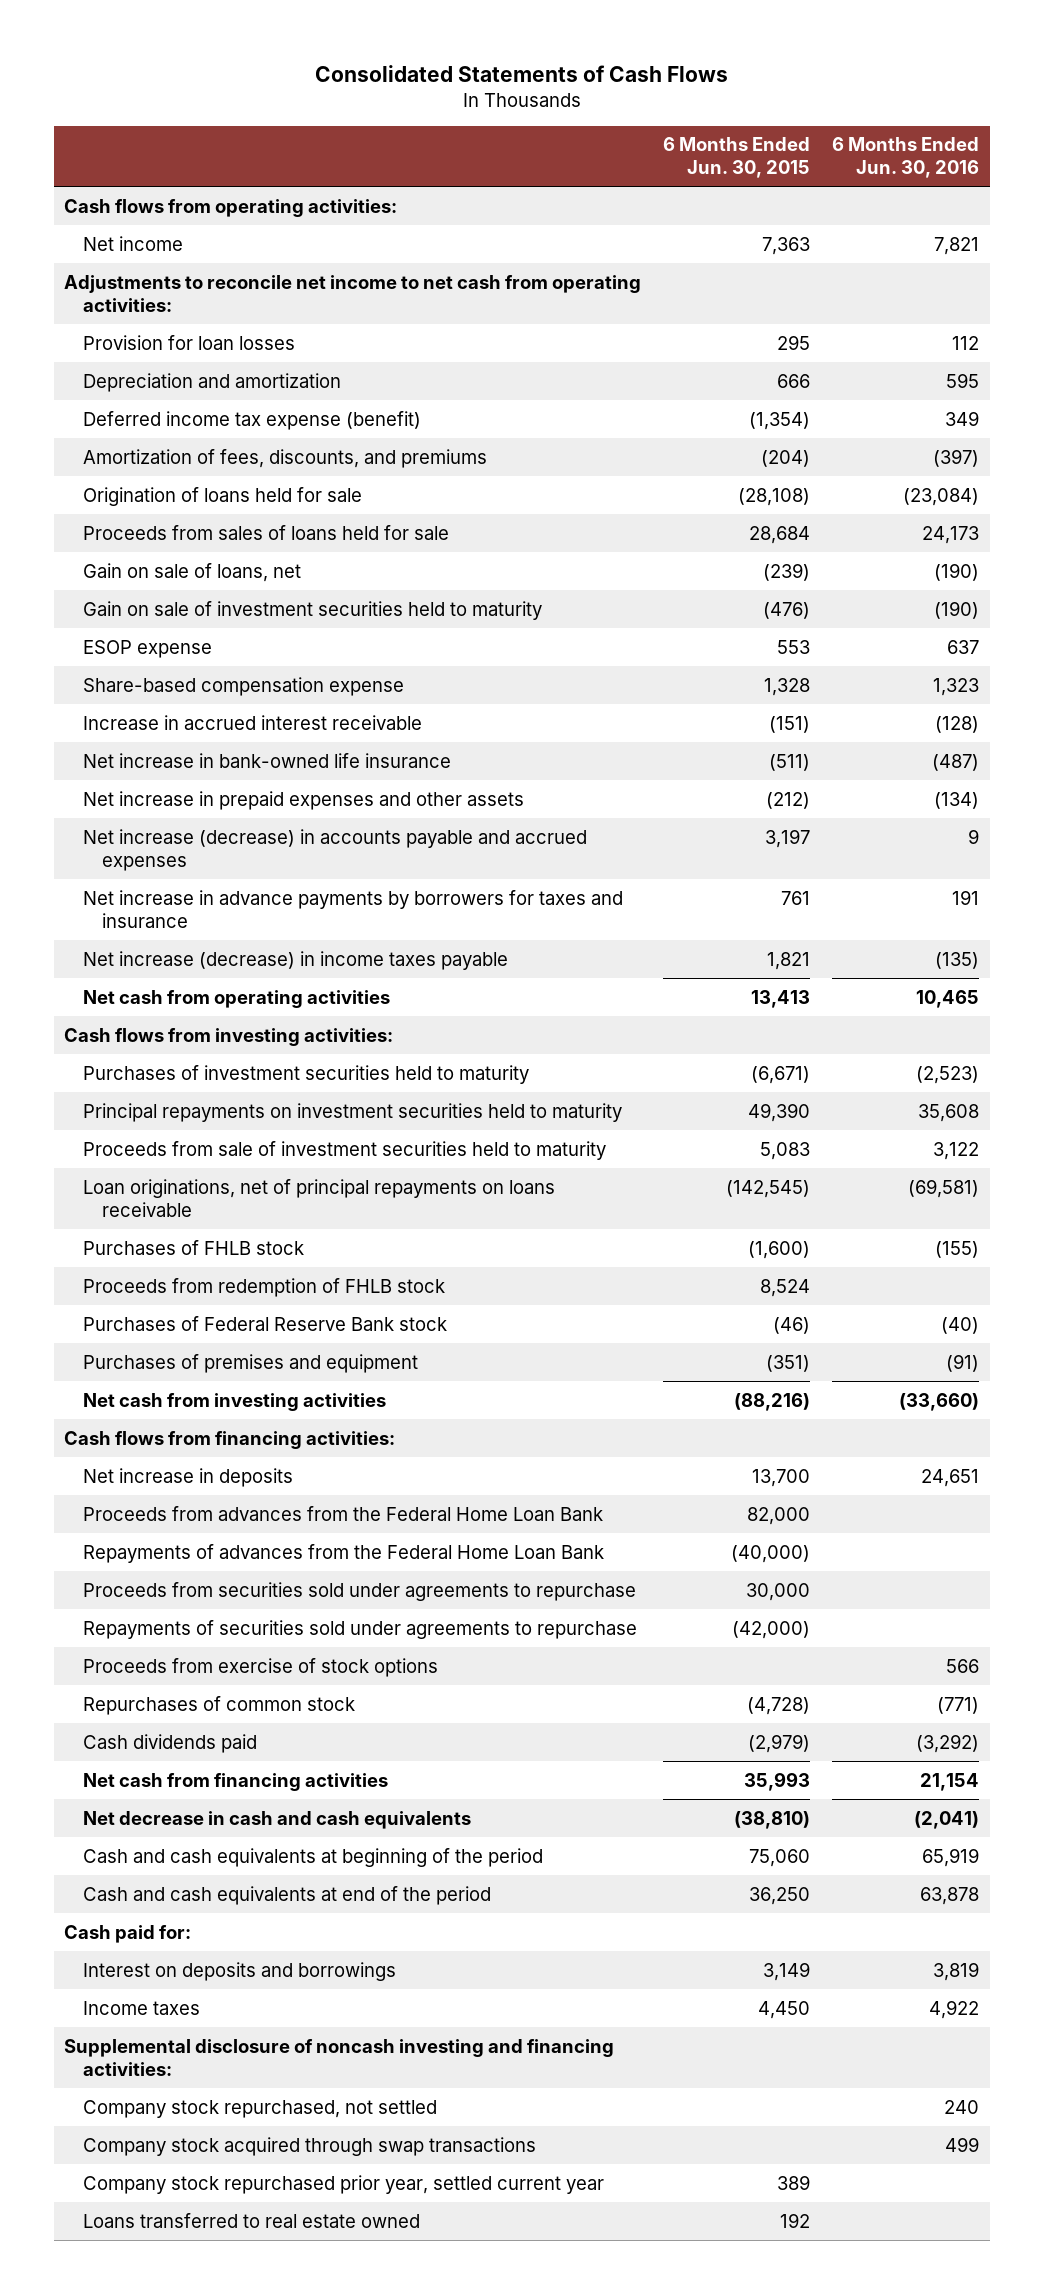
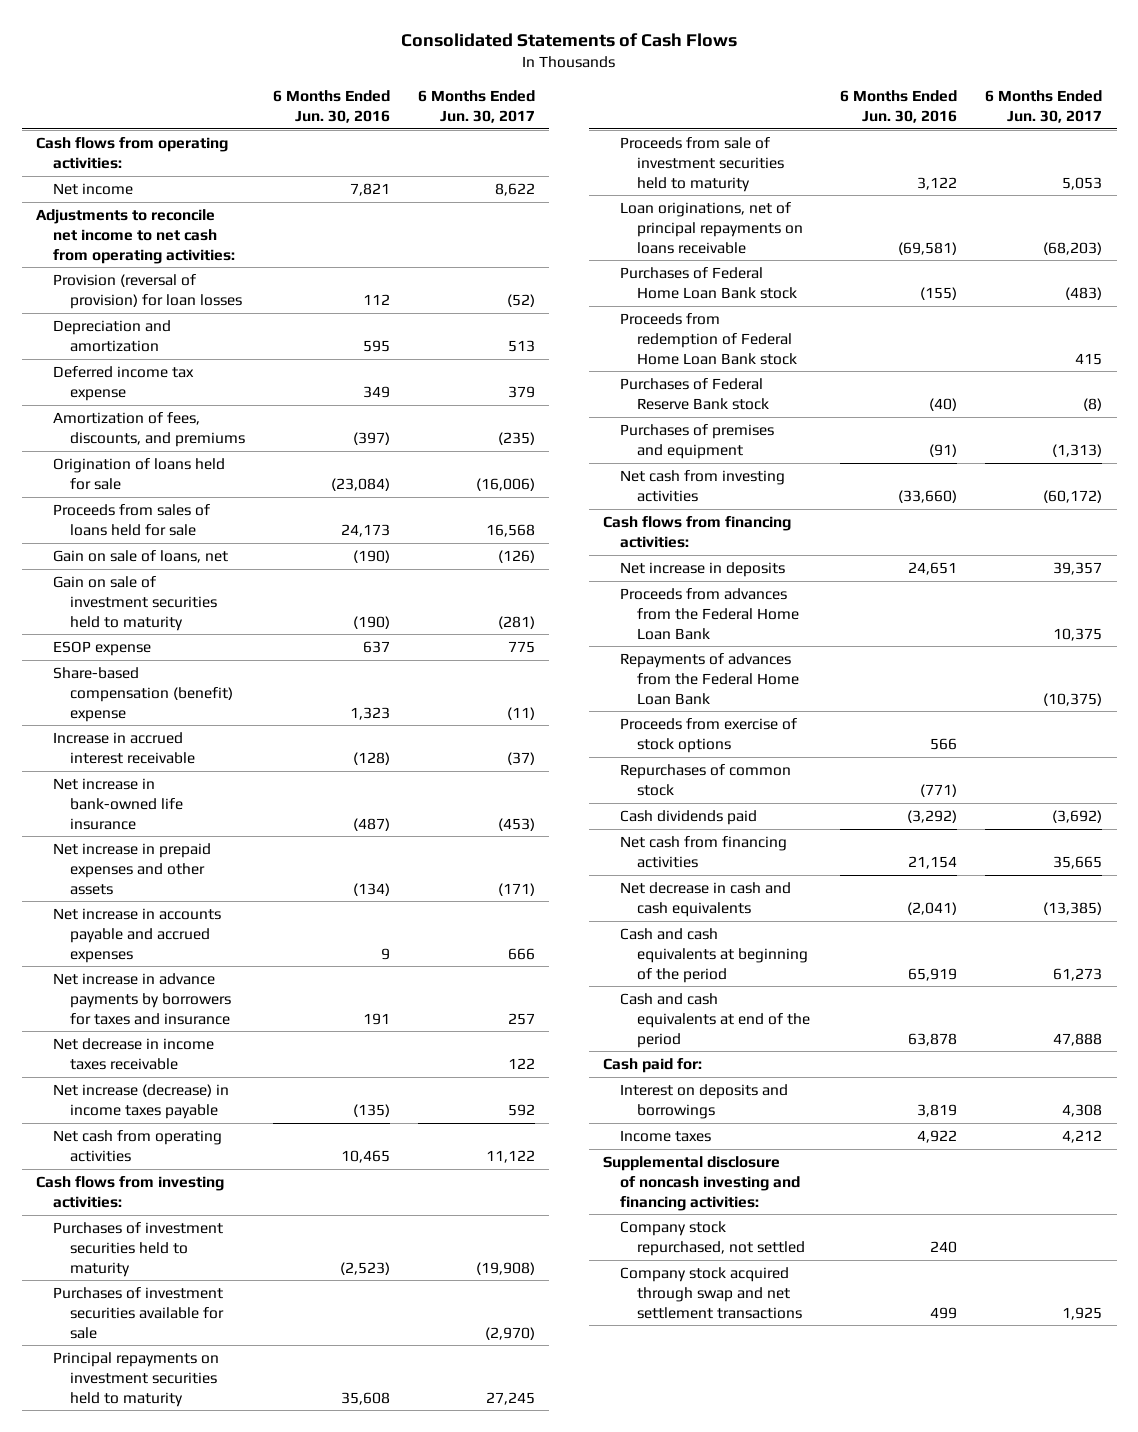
- | 6 Months Ended Jun. 30, 2015 | 6 Months Ended Jun. 30, 2016
+ | 6 Months Ended Jun. 30, 2016 | 6 Months Ended Jun. 30, 2017
- Provision for loan losses | 295 | 112
+ Provision (reversal of provision) for loan losses | 112 | (52)
- Deferred income tax expense (benefit) | (1,354) | 349
+ Deferred income tax expense | 349 | 379
- Share-based compensation expense | 1,328 | 1,323
+ Share-based compensation (benefit) expense | 1,323 | (11)
- Net increase (decrease) in accounts payable and accrued expenses | 3,197 | 9
+ Net increase in accounts payable and accrued expenses | 9 | 666
+ Net decrease in income taxes receivable | | 122
+ Purchases of investment securities available for sale | | (2,970)
- Purchases of FHLB stock | (1,600) | (155)
- Proceeds from redemption of FHLB stock | 8,524 |
+ Purchases of Federal Home Loan Bank stock | (155) | (483)
+ Proceeds from redemption of Federal Home Loan Bank stock | | 415
- Proceeds from securities sold under agreements to repurchase | 30,000 |
- Repayments of securities sold under agreements to repurchase | (42,000) |
- Company stock acquired through swap transactions | | 499
- Company stock repurchased prior year, settled current year | 389 |
- Loans transferred to real estate owned | 192 |
+ Company stock acquired through swap and net settlement transactions | 499 | 1,925

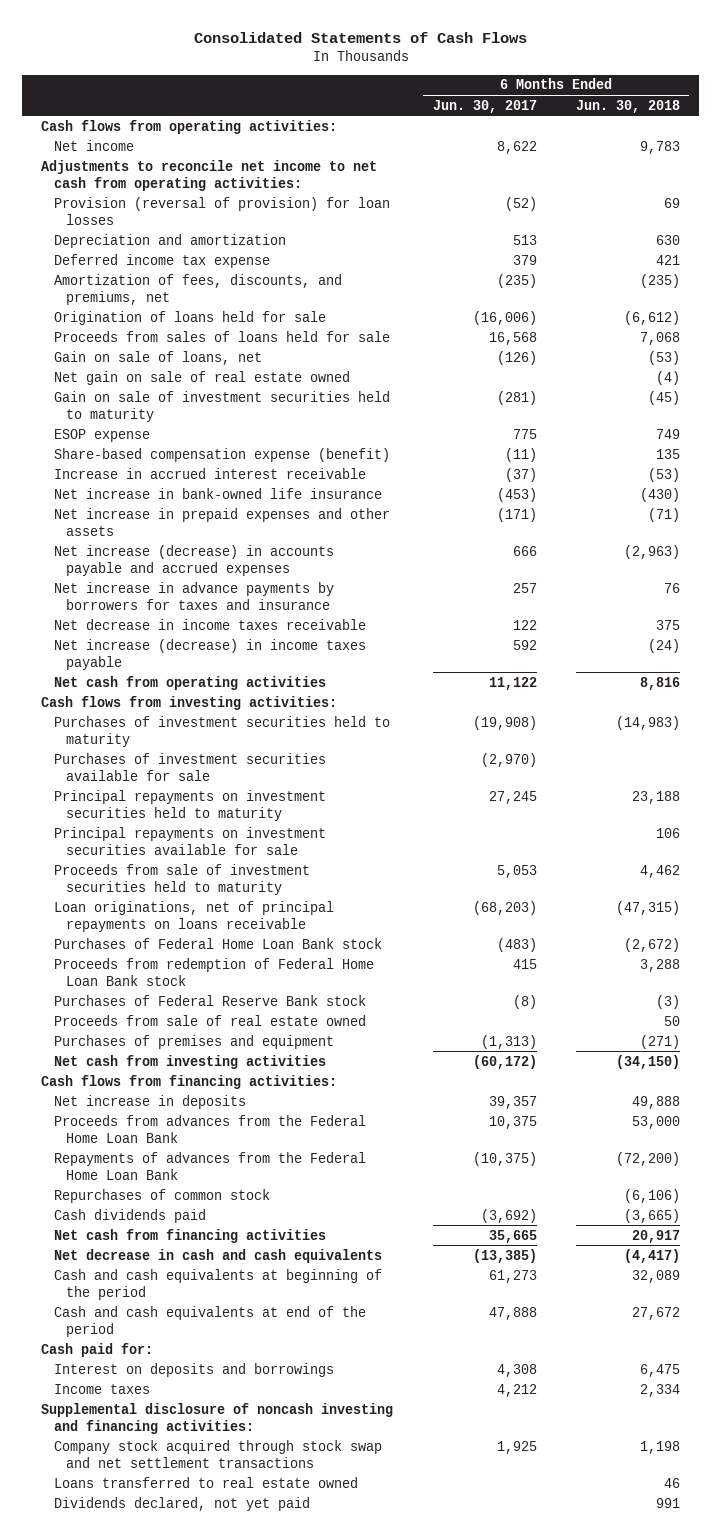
- | 6 Months Ended Jun. 30, 2016 | 6 Months Ended Jun. 30, 2017
+ | 6 Months Ended Jun. 30, 2017 | 6 Months Ended Jun. 30, 2018
- Amortization of fees, discounts, and premiums | (397) | (235)
+ Amortization of fees, discounts, and premiums, net | (235) | (235)
+ Net gain on sale of real estate owned | | (4)
- Share-based compensation (benefit) expense | 1,323 | (11)
+ Share-based compensation expense (benefit) | (11) | 135
- Net increase in accounts payable and accrued expenses | 9 | 666
+ Net increase (decrease) in accounts payable and accrued expenses | 666 | (2,963)
+ Principal repayments on investment securities available for sale | | 106
+ Proceeds from sale of real estate owned | | 50
- Proceeds from exercise of stock options | 566 |
- Company stock repurchased, not settled | 240 |
- Company stock acquired through swap and net settlement transactions | 499 | 1,925
+ Company stock acquired through stock swap and net settlement transactions | 1,925 | 1,198
+ Loans transferred to real estate owned | | 46
+ Dividends declared, not yet paid | | 991

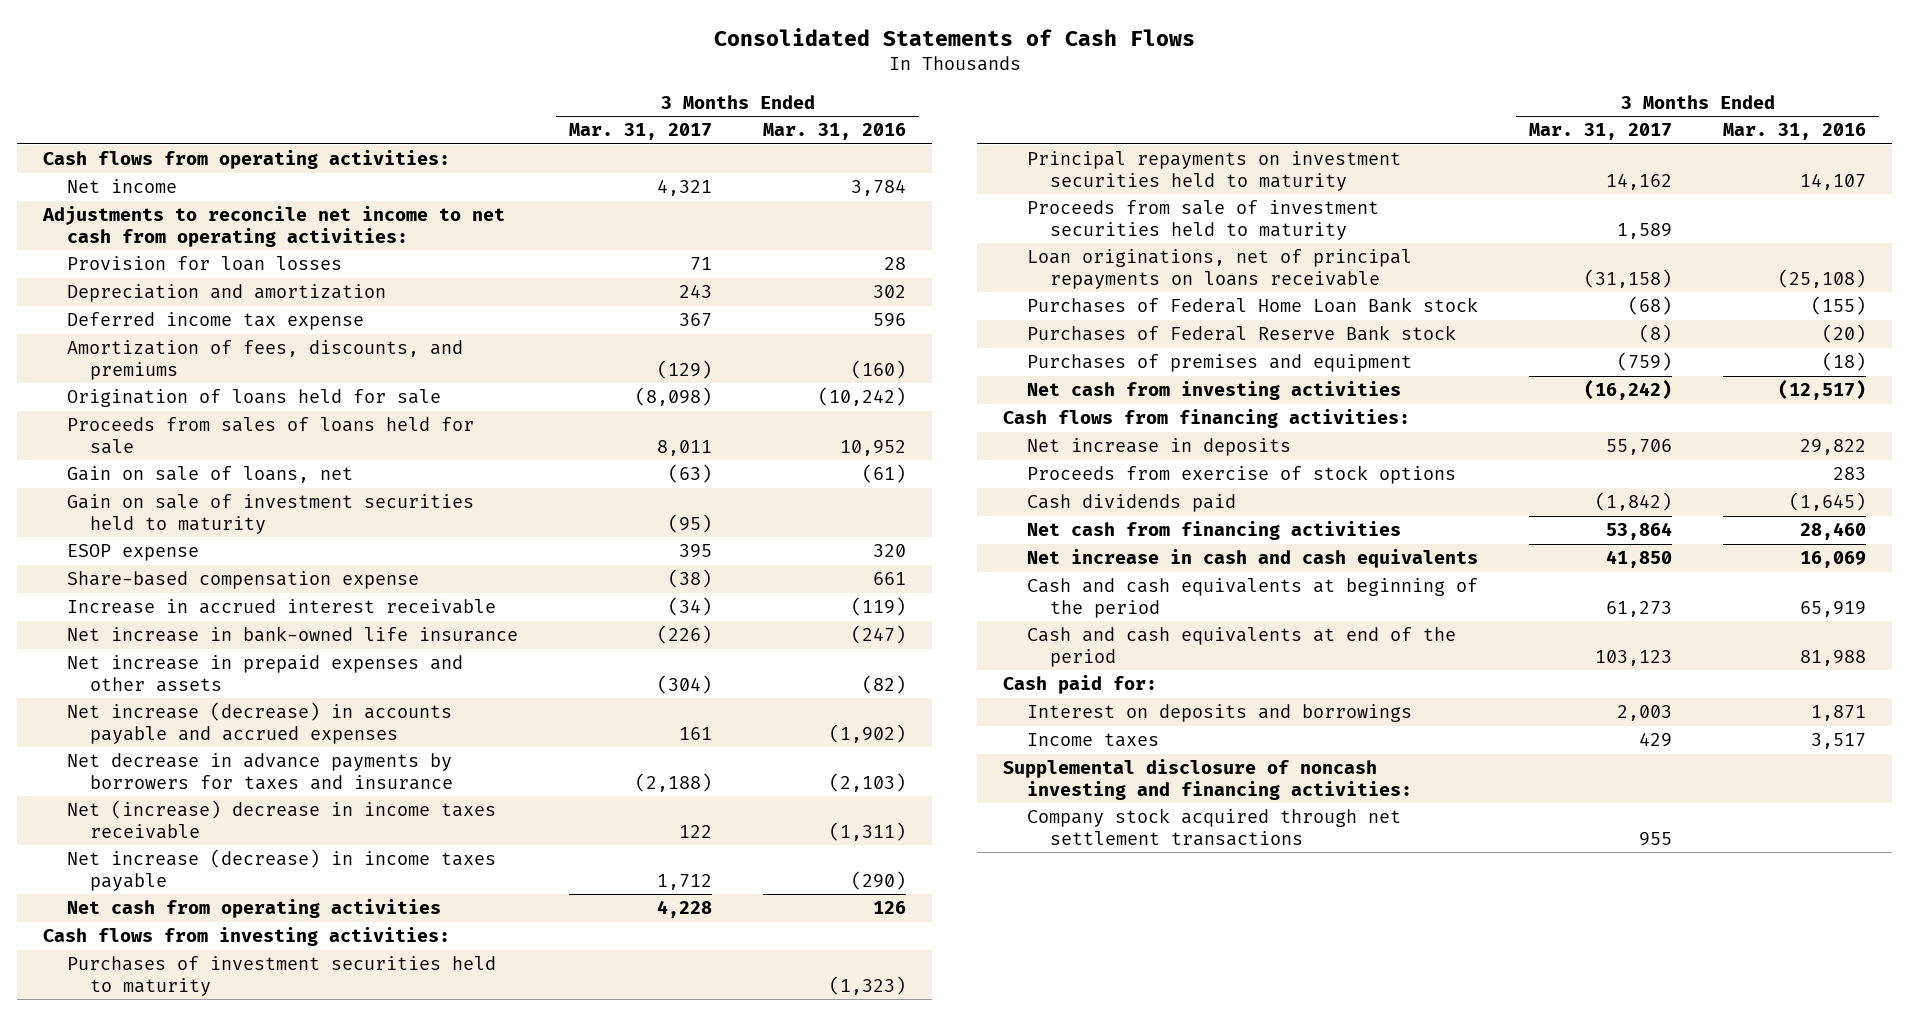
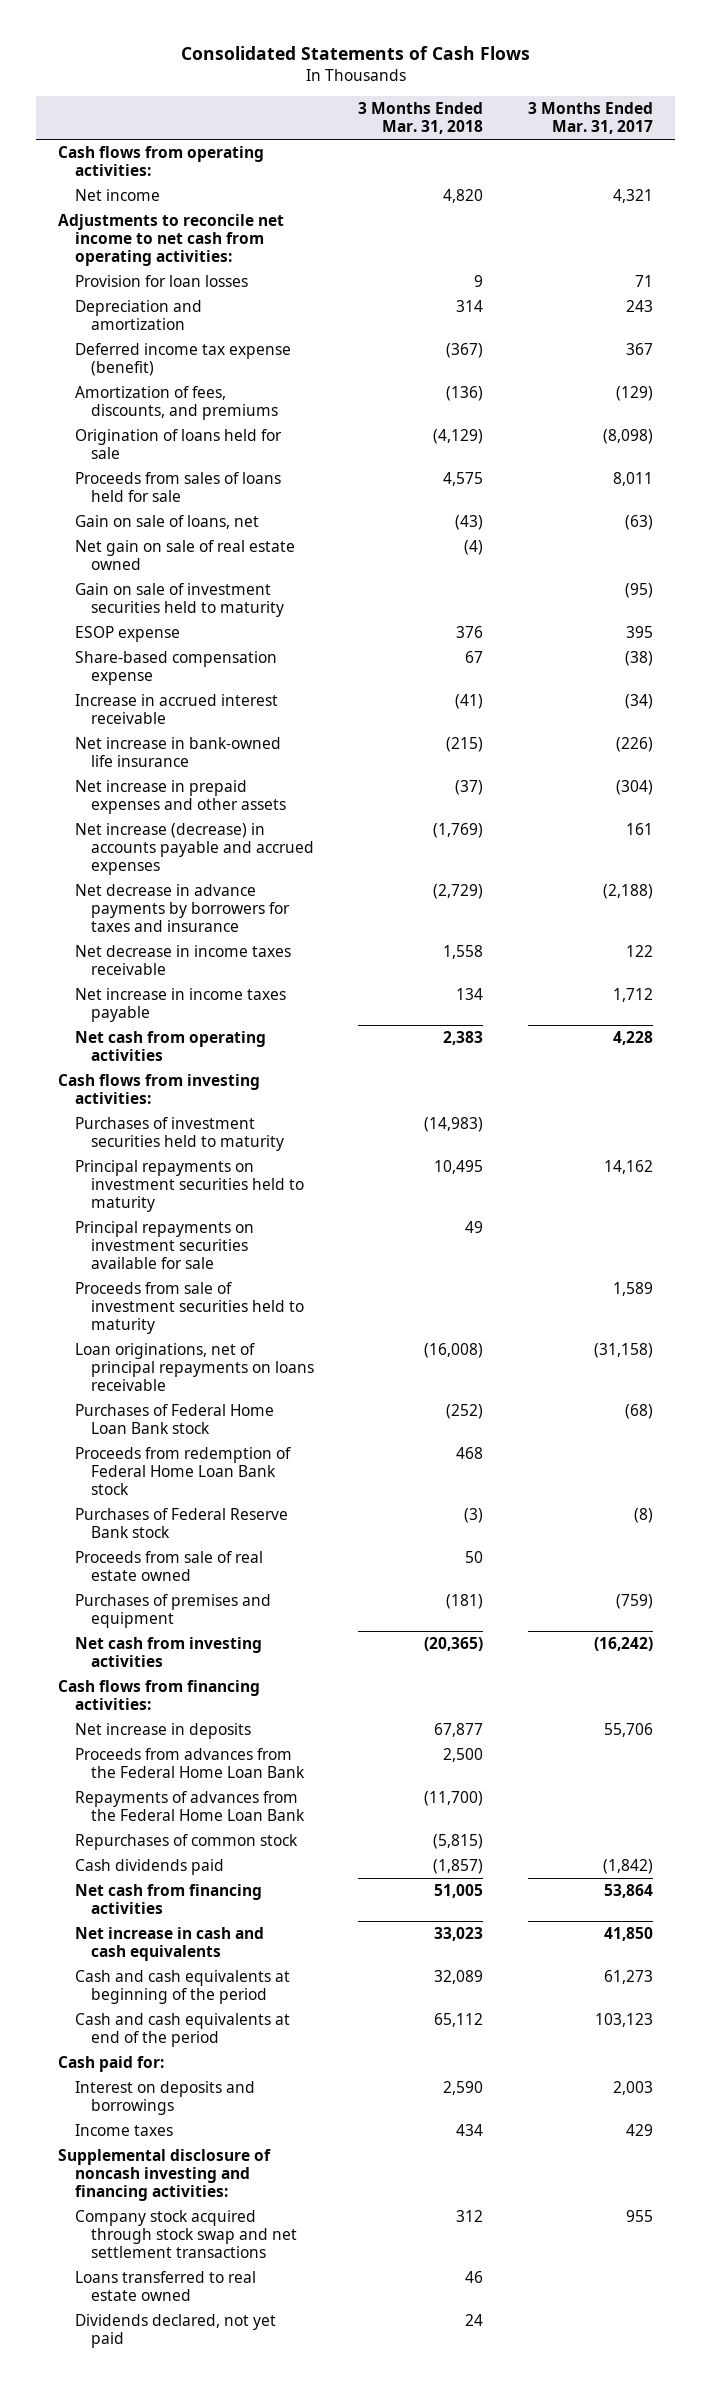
- | 3 Months Ended Mar. 31, 2017 | 3 Months Ended Mar. 31, 2016
+ | 3 Months Ended Mar. 31, 2018 | 3 Months Ended Mar. 31, 2017
- Deferred income tax expense | 367 | 596
+ Deferred income tax expense (benefit) | (367) | 367
+ Net gain on sale of real estate owned | (4) |
- Net (increase) decrease in income taxes receivable | 122 | (1,311)
- Net increase (decrease) in income taxes payable | 1,712 | (290)
+ Net decrease in income taxes receivable | 1,558 | 122
+ Net increase in income taxes payable | 134 | 1,712
+ Principal repayments on investment securities available for sale | 49 |
+ Proceeds from redemption of Federal Home Loan Bank stock | 468 |
+ Proceeds from sale of real estate owned | 50 |
- Proceeds from exercise of stock options | | 283
+ Proceeds from advances from the Federal Home Loan Bank | 2,500 |
+ Repayments of advances from the Federal Home Loan Bank | (11,700) |
+ Repurchases of common stock | (5,815) |
- Company stock acquired through net settlement transactions | 955 |
+ Company stock acquired through stock swap and net settlement transactions | 312 | 955
+ Loans transferred to real estate owned | 46 |
+ Dividends declared, not yet paid | 24 |

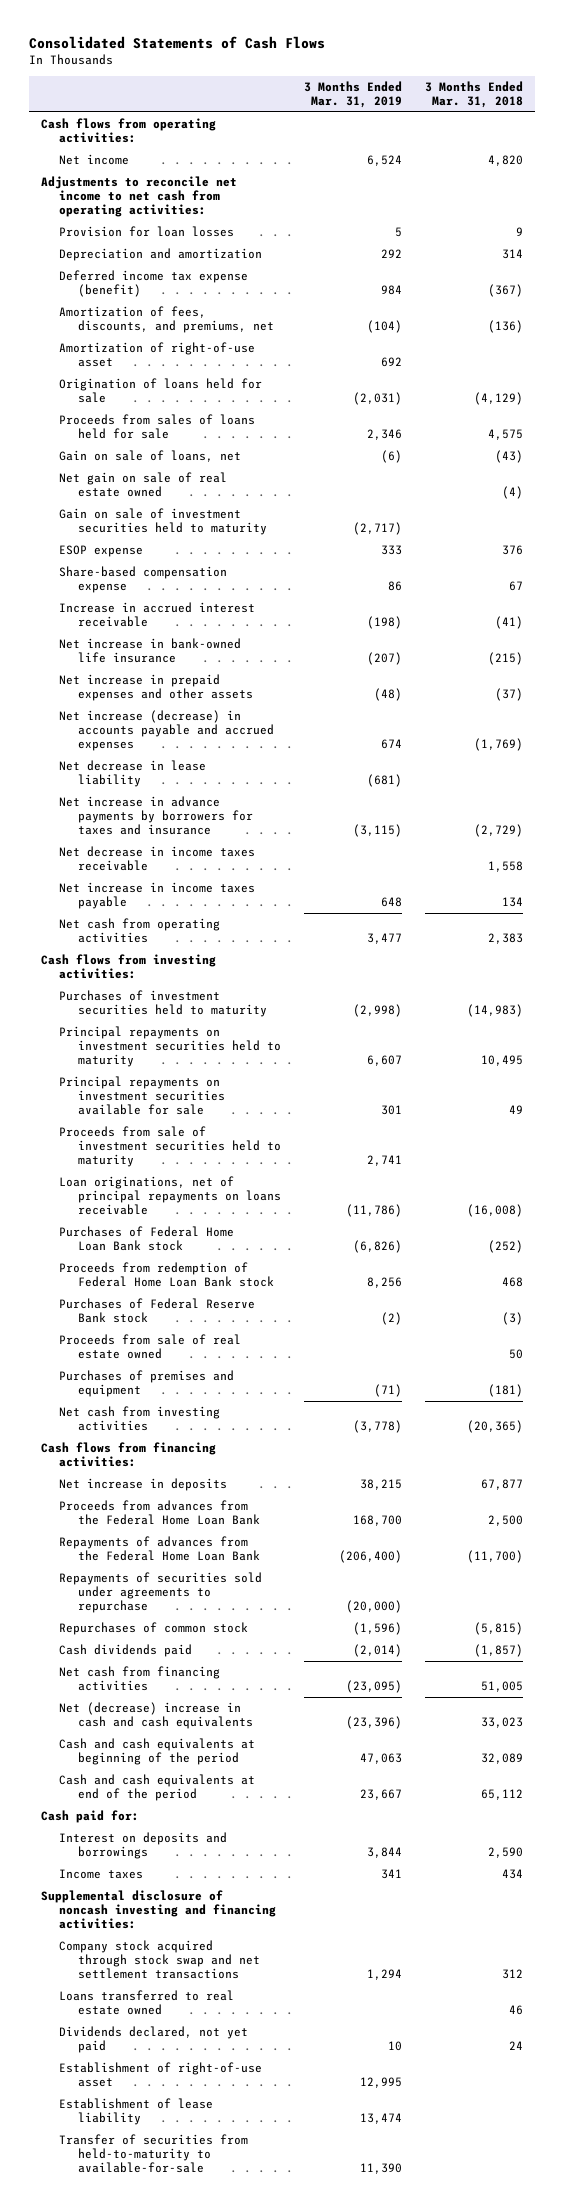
- | 3 Months Ended Mar. 31, 2018 | 3 Months Ended Mar. 31, 2017
+ | 3 Months Ended Mar. 31, 2019 | 3 Months Ended Mar. 31, 2018
- Amortization of fees, discounts, and premiums | (136) | (129)
+ Amortization of fees, discounts, and premiums, net | (104) | (136)
+ Amortization of right-of-use asset | 692 |
- Net decrease in advance payments by borrowers for taxes and insurance | (2,729) | (2,188)
+ Net decrease in lease liability | (681) |
+ Net increase in advance payments by borrowers for taxes and insurance | (3,115) | (2,729)
+ Repayments of securities sold under agreements to repurchase | (20,000) |
- Net increase in cash and cash equivalents | 33,023 | 41,850
+ Net (decrease) increase in cash and cash equivalents | (23,396) | 33,023
+ Establishment of right-of-use asset | 12,995 |
+ Establishment of lease liability | 13,474 |
+ Transfer of securities from held-to-maturity to available-for-sale | 11,390 |

